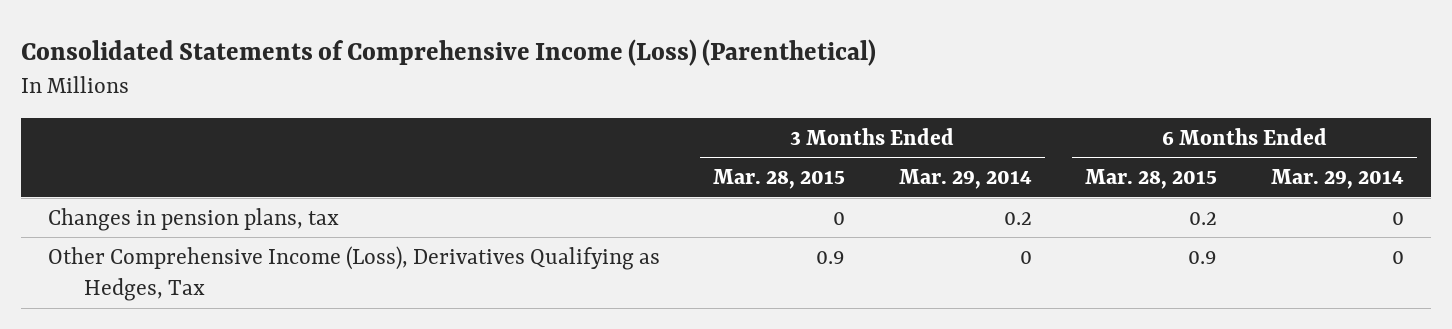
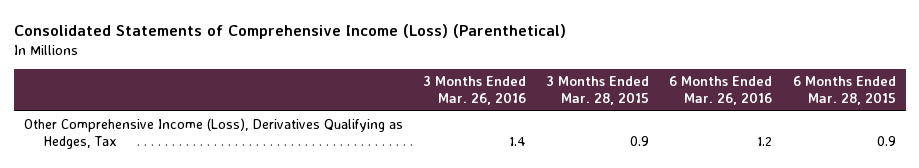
- | 3 Months Ended Mar. 28, 2015 | 3 Months Ended Mar. 29, 2014 | 6 Months Ended Mar. 28, 2015 | 6 Months Ended Mar. 29, 2014
+ | 3 Months Ended Mar. 26, 2016 | 3 Months Ended Mar. 28, 2015 | 6 Months Ended Mar. 26, 2016 | 6 Months Ended Mar. 28, 2015
- Changes in pension plans, tax | 0 | 0.2 | 0.2 | 0

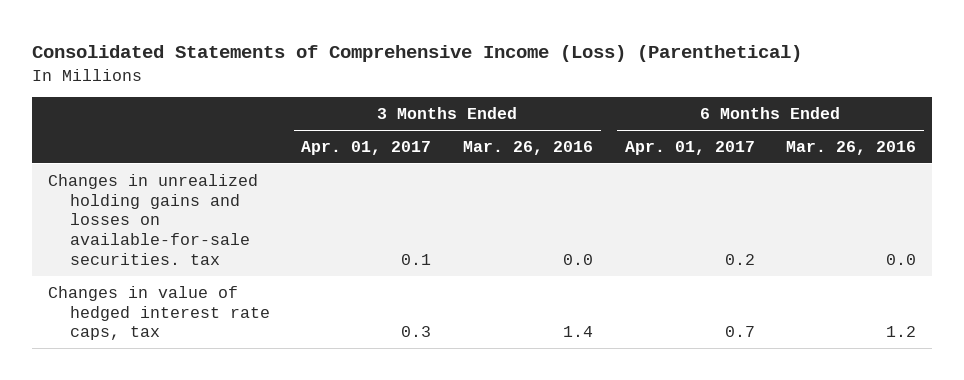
- | 3 Months Ended Mar. 26, 2016 | 3 Months Ended Mar. 28, 2015 | 6 Months Ended Mar. 26, 2016 | 6 Months Ended Mar. 28, 2015
+ | 3 Months Ended Apr. 01, 2017 | 3 Months Ended Mar. 26, 2016 | 6 Months Ended Apr. 01, 2017 | 6 Months Ended Mar. 26, 2016
- Other Comprehensive Income (Loss), Derivatives Qualifying as Hedges, Tax | 1.4 | 0.9 | 1.2 | 0.9
+ Changes in unrealized holding gains and losses on available-for-sale securities. tax | 0.1 | 0.0 | 0.2 | 0.0
+ Changes in value of hedged interest rate caps, tax | 0.3 | 1.4 | 0.7 | 1.2

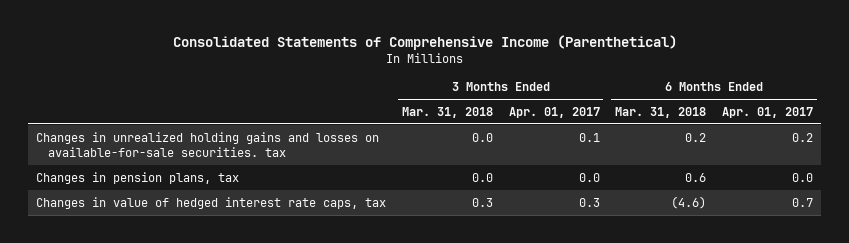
- Consolidated Statements of Comprehensive Income (Loss) (Parenthetical)
+ Consolidated Statements of Comprehensive Income (Parenthetical)
- | 3 Months Ended Apr. 01, 2017 | 3 Months Ended Mar. 26, 2016 | 6 Months Ended Apr. 01, 2017 | 6 Months Ended Mar. 26, 2016
+ | 3 Months Ended Mar. 31, 2018 | 3 Months Ended Apr. 01, 2017 | 6 Months Ended Mar. 31, 2018 | 6 Months Ended Apr. 01, 2017
+ Changes in pension plans, tax | 0.0 | 0.0 | 0.6 | 0.0

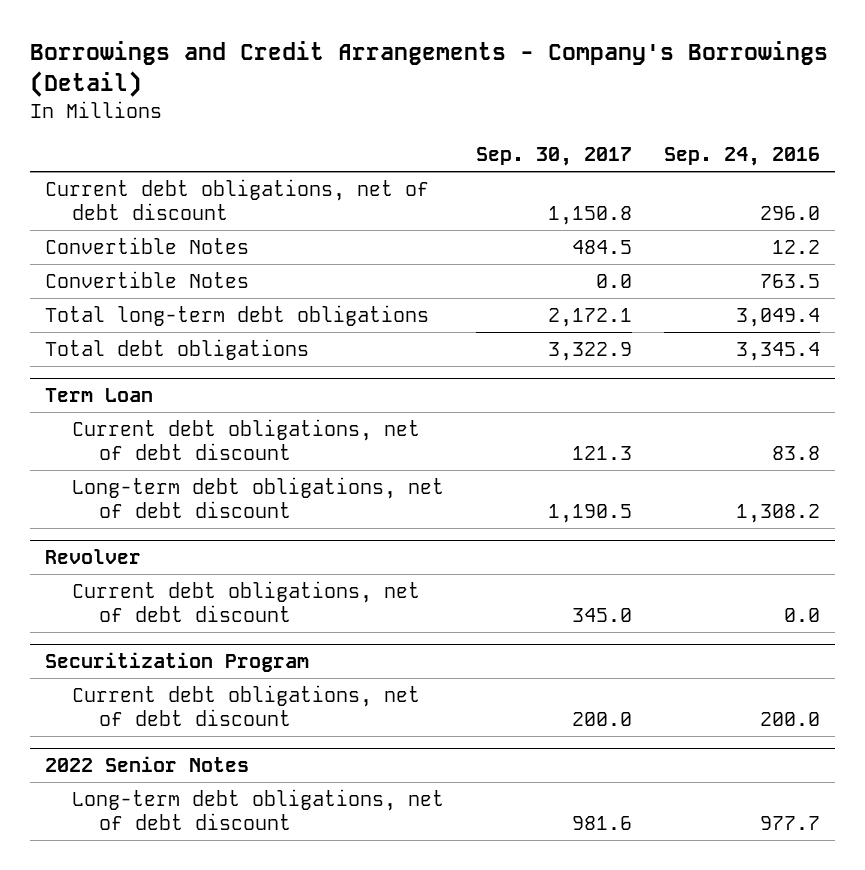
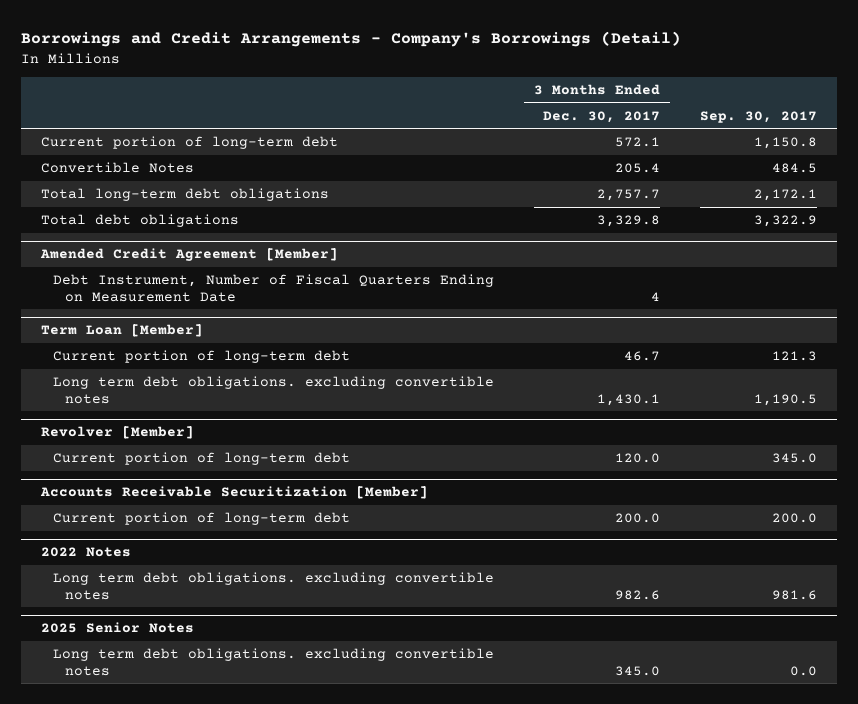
- | Sep. 30, 2017 | Sep. 24, 2016
+ | 3 Months Ended Dec. 30, 2017 | Sep. 30, 2017
- Current debt obligations, net of debt discount | 1,150.8 | 296.0
+ Current portion of long-term debt | 572.1 | 1,150.8
- Convertible Notes | 0.0 | 763.5
- Term Loan
- Current debt obligations, net of debt discount | 121.3 | 83.8
- Long-term debt obligations, net of debt discount | 1,190.5 | 1,308.2
- Revolver
- Current debt obligations, net of debt discount | 345.0 | 0.0
- Securitization Program
- Current debt obligations, net of debt discount | 200.0 | 200.0
- 2022 Senior Notes
- Long-term debt obligations, net of debt discount | 981.6 | 977.7
+ Amended Credit Agreement [Member]
+ Debt Instrument, Number of Fiscal Quarters Ending on Measurement Date | 4 |
+ Term Loan [Member]
+ Current portion of long-term debt | 46.7 | 121.3
+ Long term debt obligations. excluding convertible notes | 1,430.1 | 1,190.5
+ Revolver [Member]
+ Current portion of long-term debt | 120.0 | 345.0
+ Accounts Receivable Securitization [Member]
+ Current portion of long-term debt | 200.0 | 200.0
+ 2022 Notes
+ Long term debt obligations. excluding convertible notes | 982.6 | 981.6
+ 2025 Senior Notes
+ Long term debt obligations. excluding convertible notes | 345.0 | 0.0

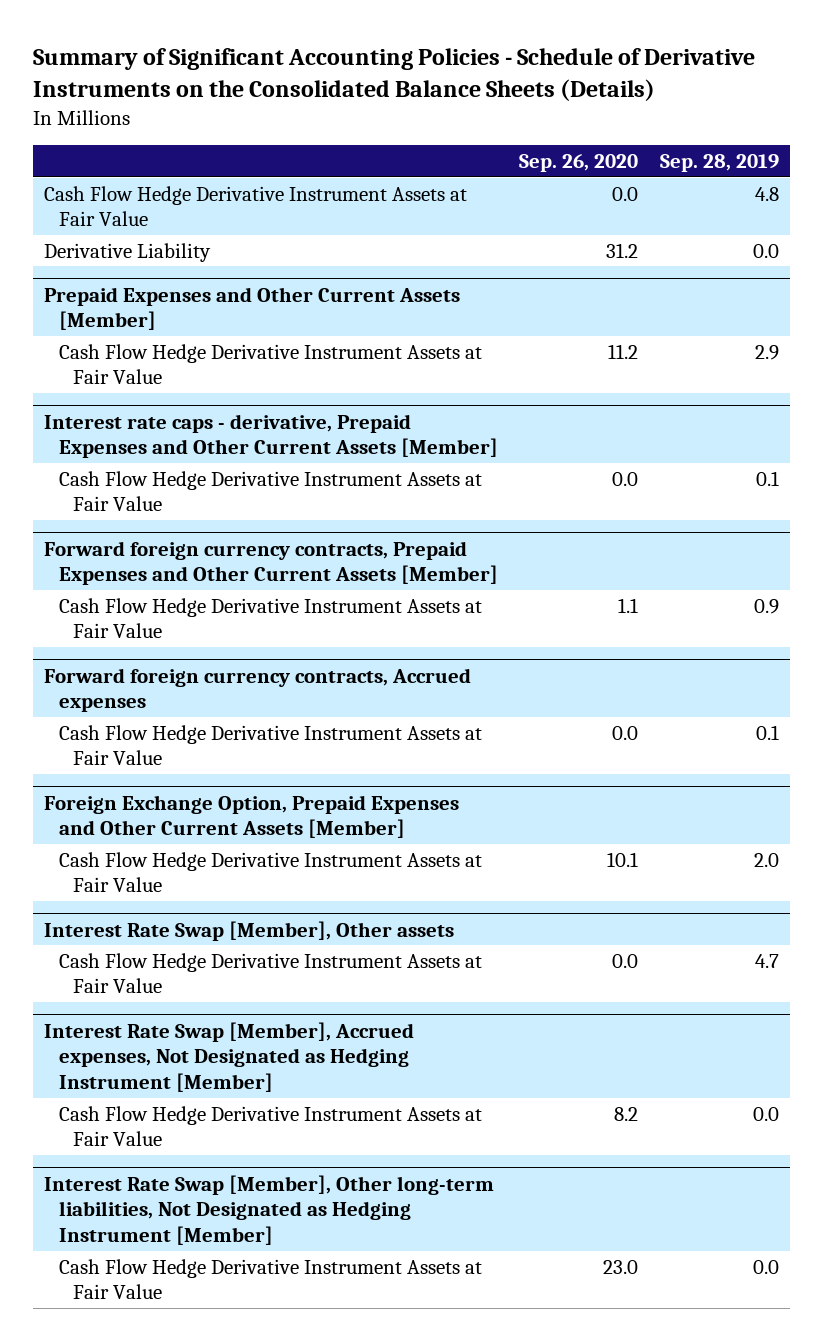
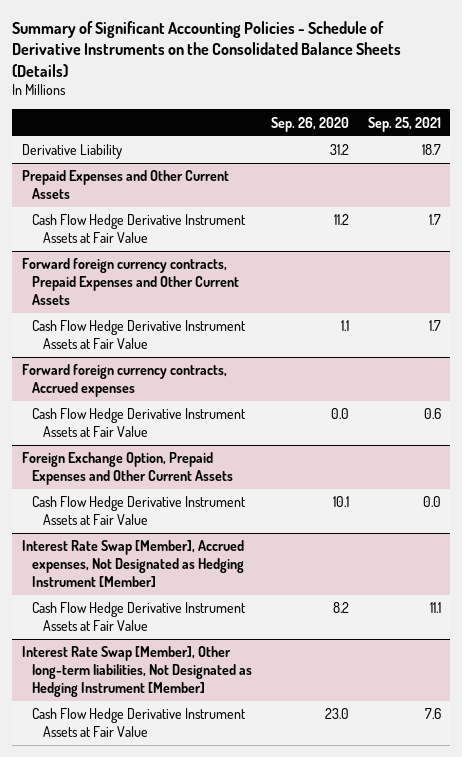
- | Sep. 26, 2020 | Sep. 28, 2019
+ | Sep. 26, 2020 | Sep. 25, 2021
- Cash Flow Hedge Derivative Instrument Assets at Fair Value | 0.0 | 4.8
- Prepaid Expenses and Other Current Assets [Member]
+ Prepaid Expenses and Other Current Assets
- Interest rate caps - derivative, Prepaid Expenses and Other Current Assets [Member]
- Cash Flow Hedge Derivative Instrument Assets at Fair Value | 0.0 | 0.1
- Forward foreign currency contracts, Prepaid Expenses and Other Current Assets [Member]
+ Forward foreign currency contracts, Prepaid Expenses and Other Current Assets
- Foreign Exchange Option, Prepaid Expenses and Other Current Assets [Member]
+ Foreign Exchange Option, Prepaid Expenses and Other Current Assets
- Interest Rate Swap [Member], Other assets
- Cash Flow Hedge Derivative Instrument Assets at Fair Value | 0.0 | 4.7

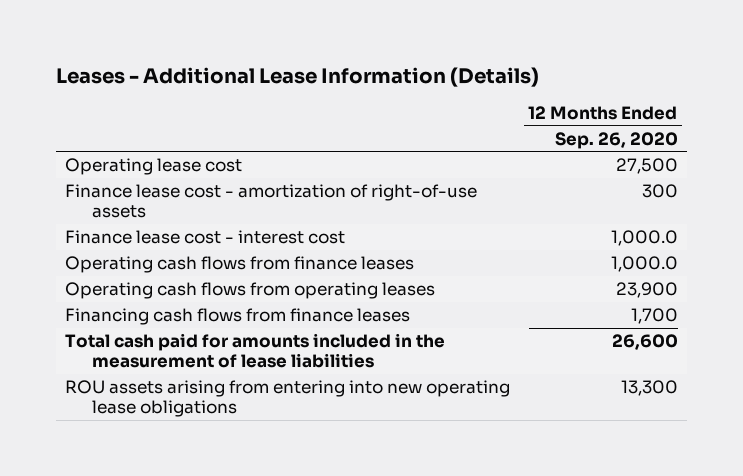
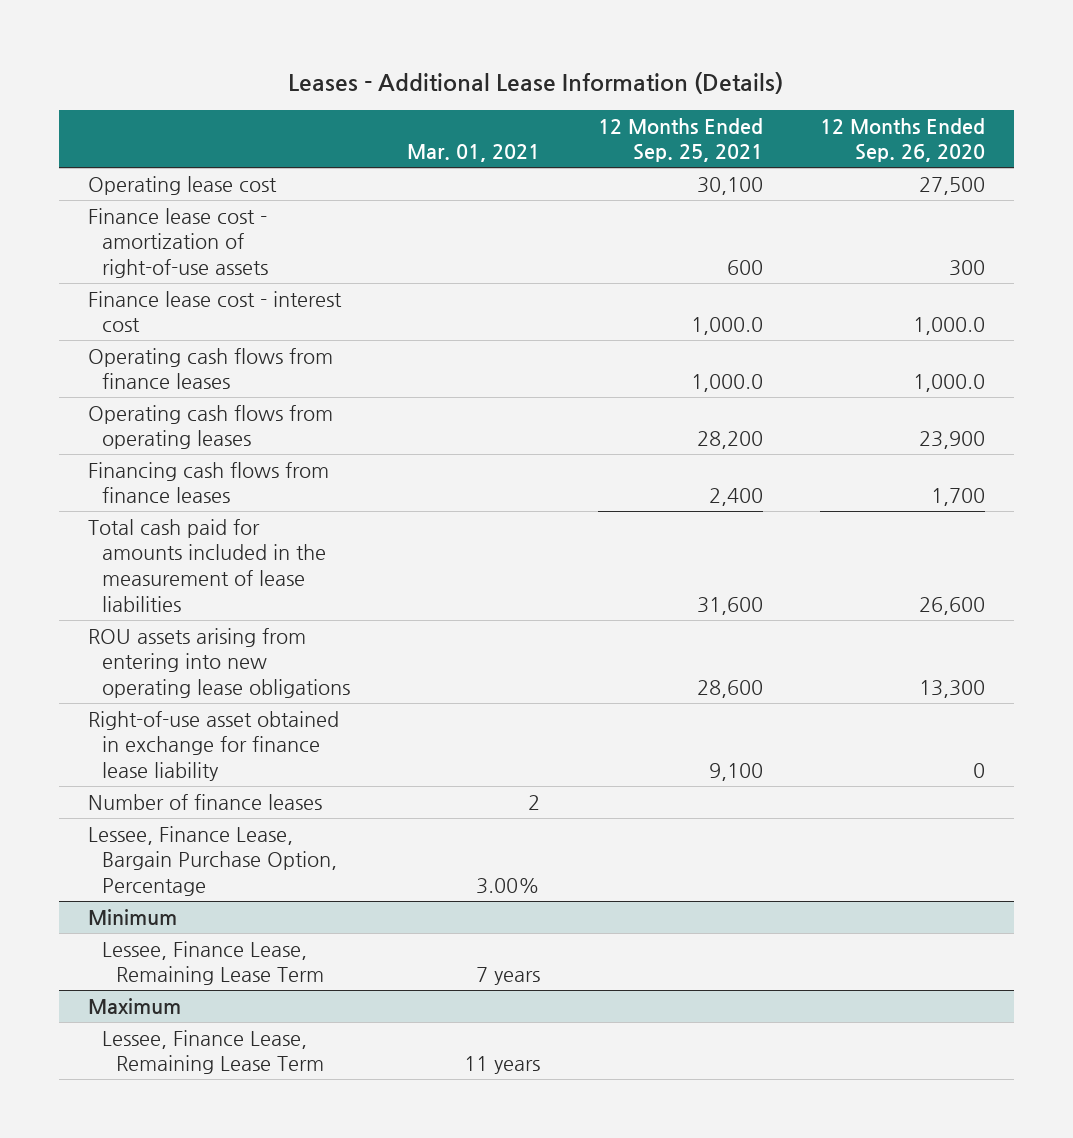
- | 12 Months Ended Sep. 26, 2020
+ | Mar. 01, 2021 | 12 Months Ended Sep. 25, 2021 | 12 Months Ended Sep. 26, 2020
+ Right-of-use asset obtained in exchange for finance lease liability | | 9,100 | 0
+ Number of finance leases | 2 | |
+ Lessee, Finance Lease, Bargain Purchase Option, Percentage | 3.00% | |
+ Minimum
+ Lessee, Finance Lease, Remaining Lease Term | 7 years | |
+ Maximum
+ Lessee, Finance Lease, Remaining Lease Term | 11 years | |

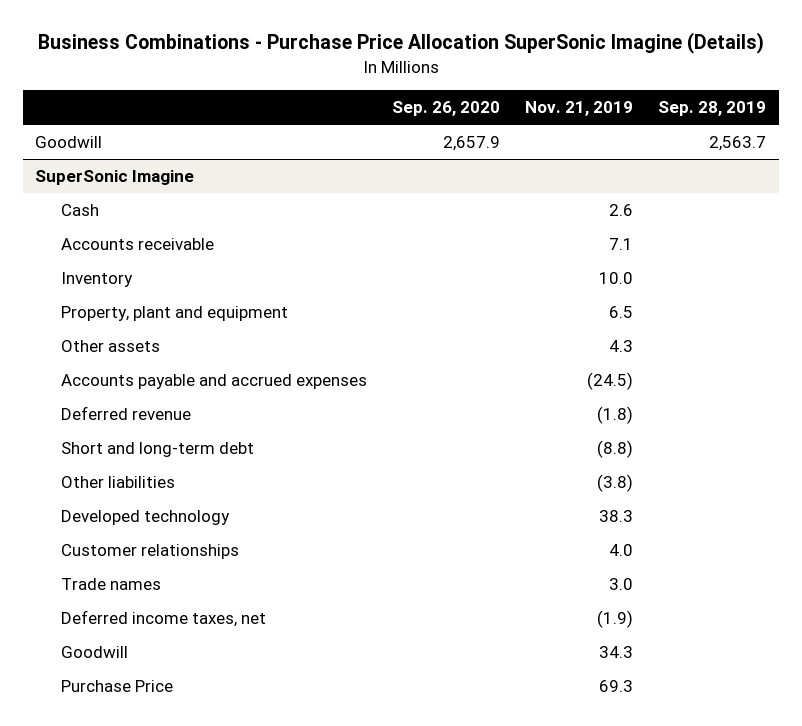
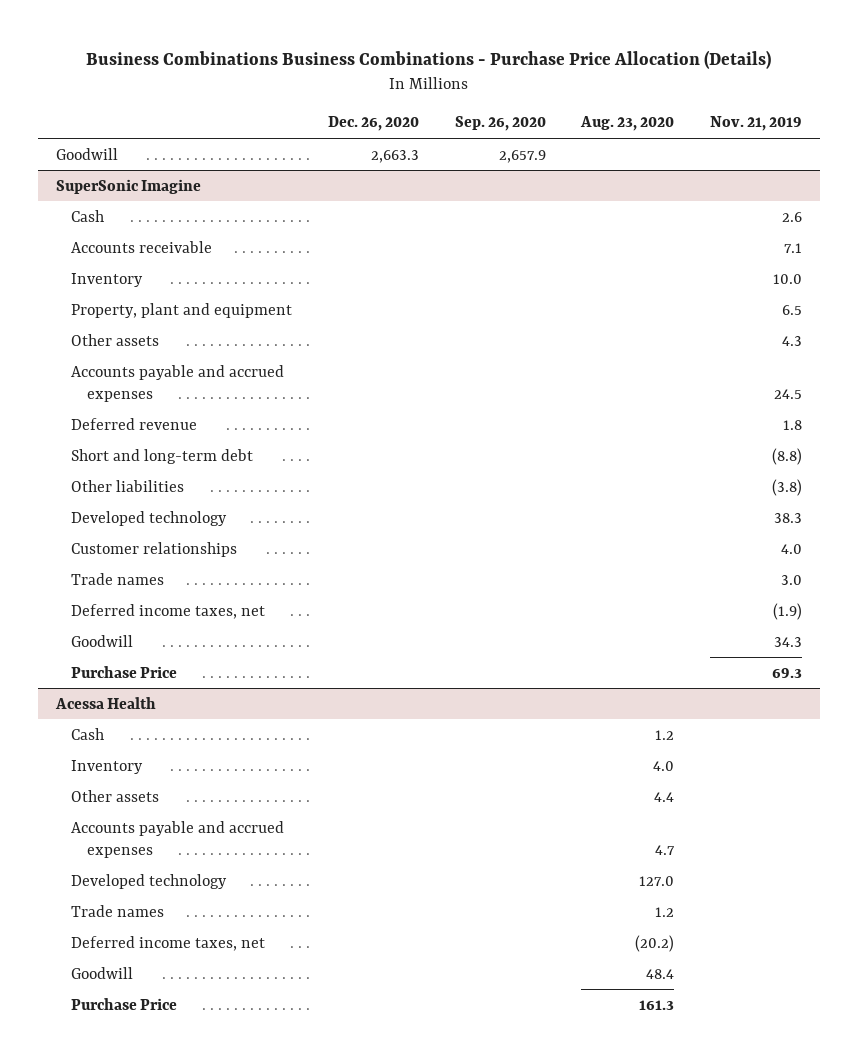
- Business Combinations - Purchase Price Allocation SuperSonic Imagine (Details)
+ Business Combinations Business Combinations - Purchase Price Allocation (Details)
- | Sep. 26, 2020 | Nov. 21, 2019 | Sep. 28, 2019
+ | Dec. 26, 2020 | Sep. 26, 2020 | Aug. 23, 2020 | Nov. 21, 2019
@ SuperSonic Imagine
- Accounts payable and accrued expenses | | (24.5) |
- Deferred revenue | | (1.8) |
+ Accounts payable and accrued expenses | | | | 24.5
+ Deferred revenue | | | | 1.8
+ Acessa Health
+ Cash | | | 1.2 |
+ Inventory | | | 4.0 |
+ Other assets | | | 4.4 |
+ Accounts payable and accrued expenses | | | 4.7 |
+ Developed technology | | | 127.0 |
+ Trade names | | | 1.2 |
+ Deferred income taxes, net | | | (20.2) |
+ Goodwill | | | 48.4 |
+ Purchase Price | | | 161.3 |

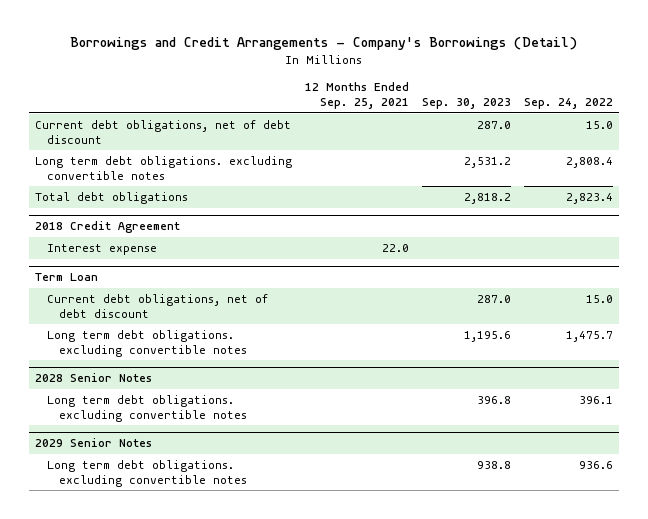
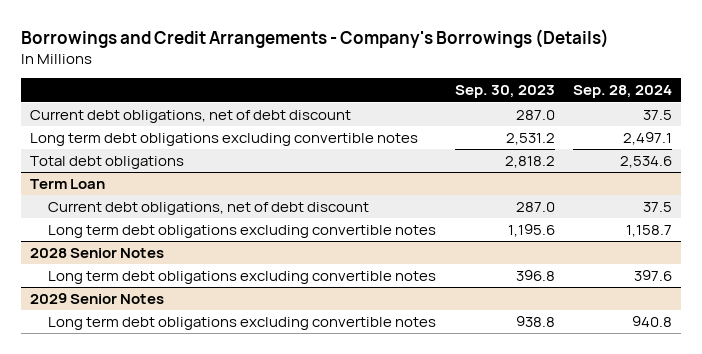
- Borrowings and Credit Arrangements - Company's Borrowings (Detail)
+ Borrowings and Credit Arrangements - Company's Borrowings (Details)
- | 12 Months Ended Sep. 25, 2021 | Sep. 30, 2023 | Sep. 24, 2022
+ | Sep. 30, 2023 | Sep. 28, 2024
- Long term debt obligations. excluding convertible notes | | 2,531.2 | 2,808.4
+ Long term debt obligations excluding convertible notes | 2,531.2 | 2,497.1
- 2018 Credit Agreement
- Interest expense | 22.0 | |
@ Term Loan
- Long term debt obligations. excluding convertible notes | | 1,195.6 | 1,475.7
+ Long term debt obligations excluding convertible notes | 1,195.6 | 1,158.7
@ 2028 Senior Notes
- Long term debt obligations. excluding convertible notes | | 396.8 | 396.1
+ Long term debt obligations excluding convertible notes | 396.8 | 397.6
@ 2029 Senior Notes
- Long term debt obligations. excluding convertible notes | | 938.8 | 936.6
+ Long term debt obligations excluding convertible notes | 938.8 | 940.8

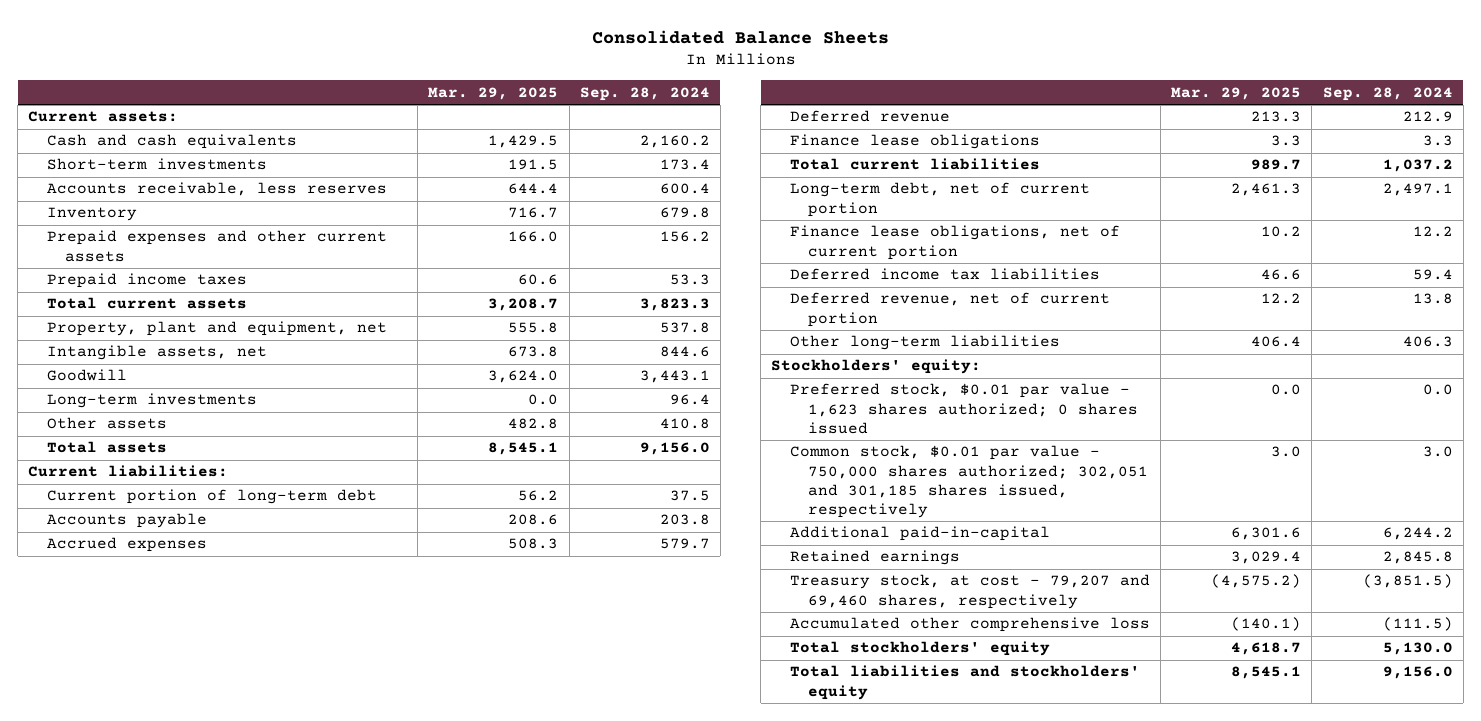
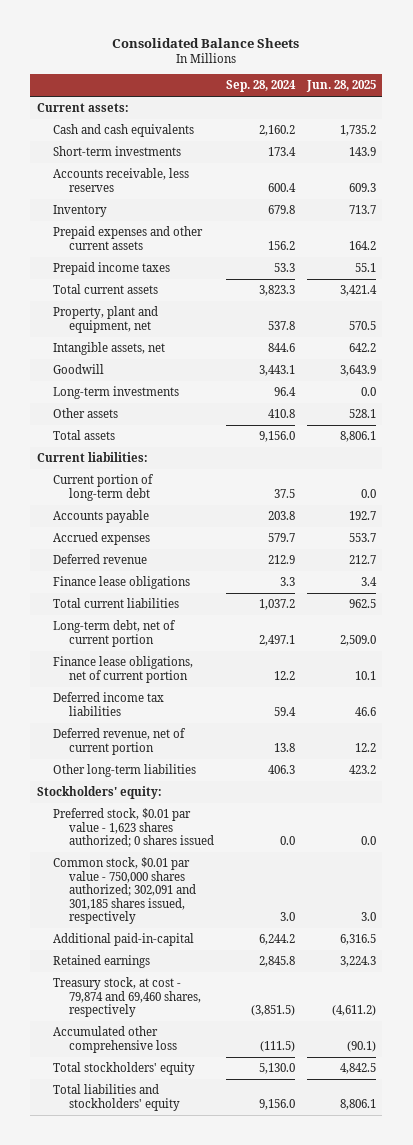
- | Mar. 29, 2025 | Sep. 28, 2024
+ | Sep. 28, 2024 | Jun. 28, 2025
- Common stock, $0.01 par value - 750,000 shares authorized; 302,051 and 301,185 shares issued, respectively | 3.0 | 3.0
+ Common stock, $0.01 par value - 750,000 shares authorized; 302,091 and 301,185 shares issued, respectively | 3.0 | 3.0
- Treasury stock, at cost - 79,207 and 69,460 shares, respectively | (4,575.2) | (3,851.5)
+ Treasury stock, at cost - 79,874 and 69,460 shares, respectively | (3,851.5) | (4,611.2)

